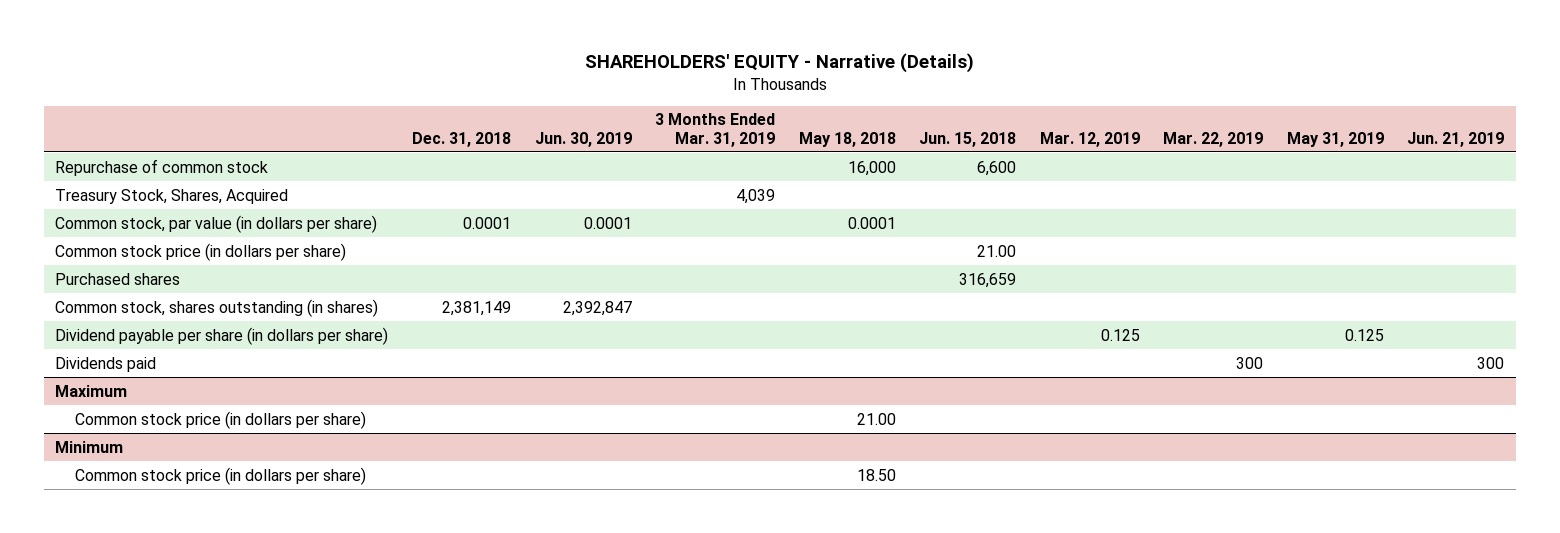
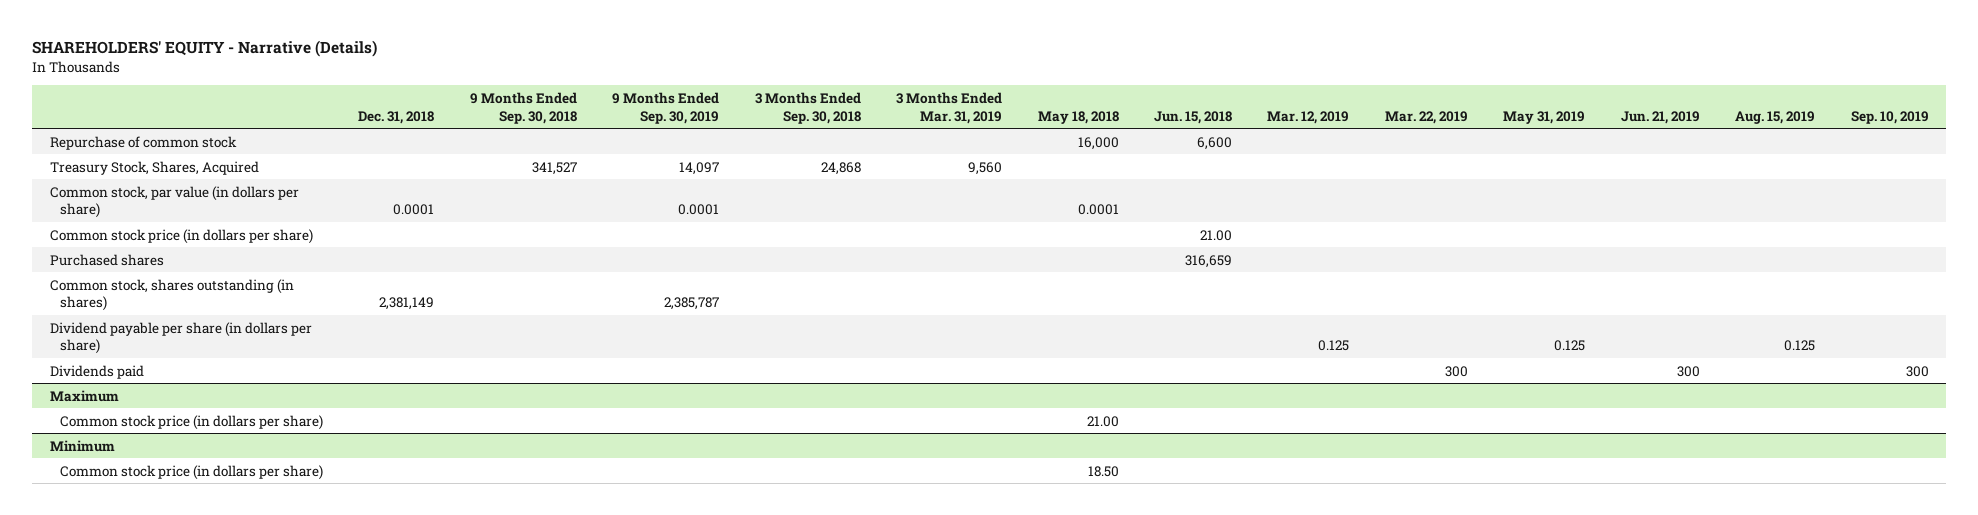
- | Dec. 31, 2018 | Jun. 30, 2019 | 3 Months Ended Mar. 31, 2019 | May 18, 2018 | Jun. 15, 2018 | Mar. 12, 2019 | Mar. 22, 2019 | May 31, 2019 | Jun. 21, 2019
+ | Dec. 31, 2018 | 9 Months Ended Sep. 30, 2018 | 9 Months Ended Sep. 30, 2019 | 3 Months Ended Sep. 30, 2018 | 3 Months Ended Mar. 31, 2019 | May 18, 2018 | Jun. 15, 2018 | Mar. 12, 2019 | Mar. 22, 2019 | May 31, 2019 | Jun. 21, 2019 | Aug. 15, 2019 | Sep. 10, 2019
- Treasury Stock, Shares, Acquired | | | 4,039 | | | | | |
+ Treasury Stock, Shares, Acquired | | 341,527 | 14,097 | 24,868 | 9,560 | | | | | | | |

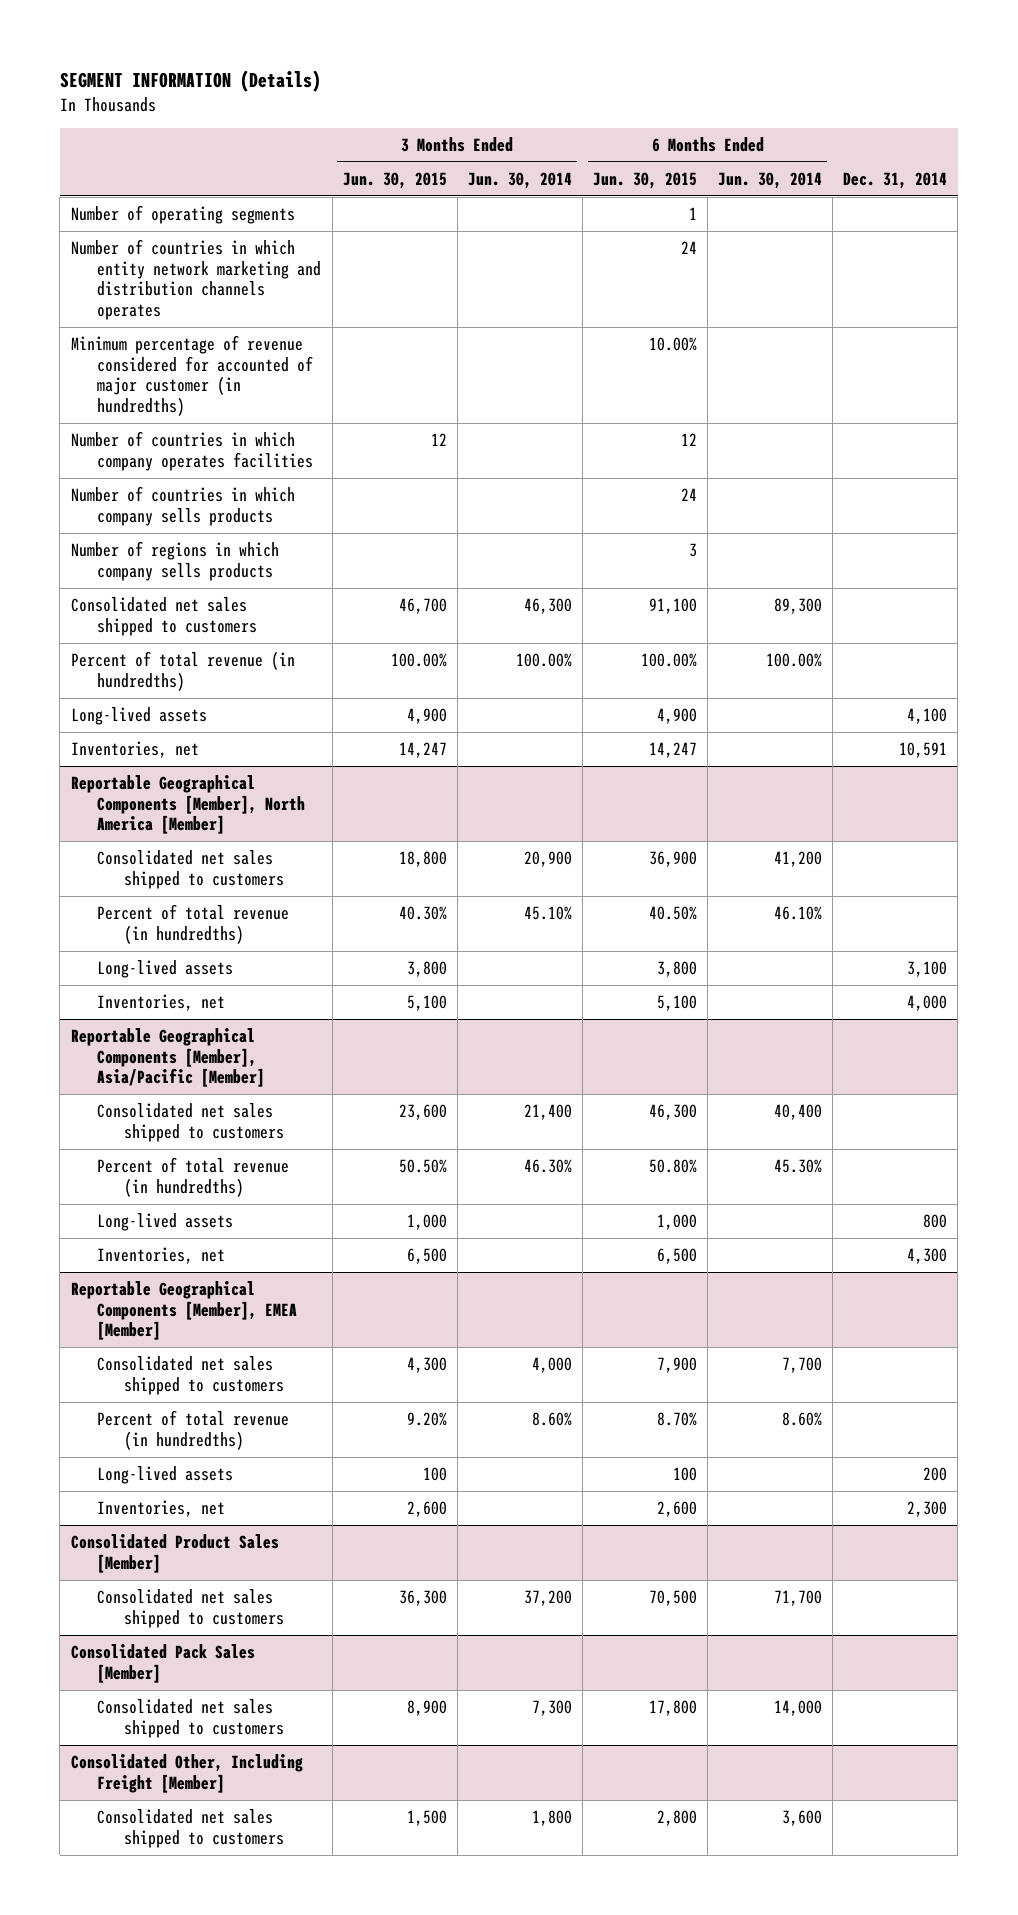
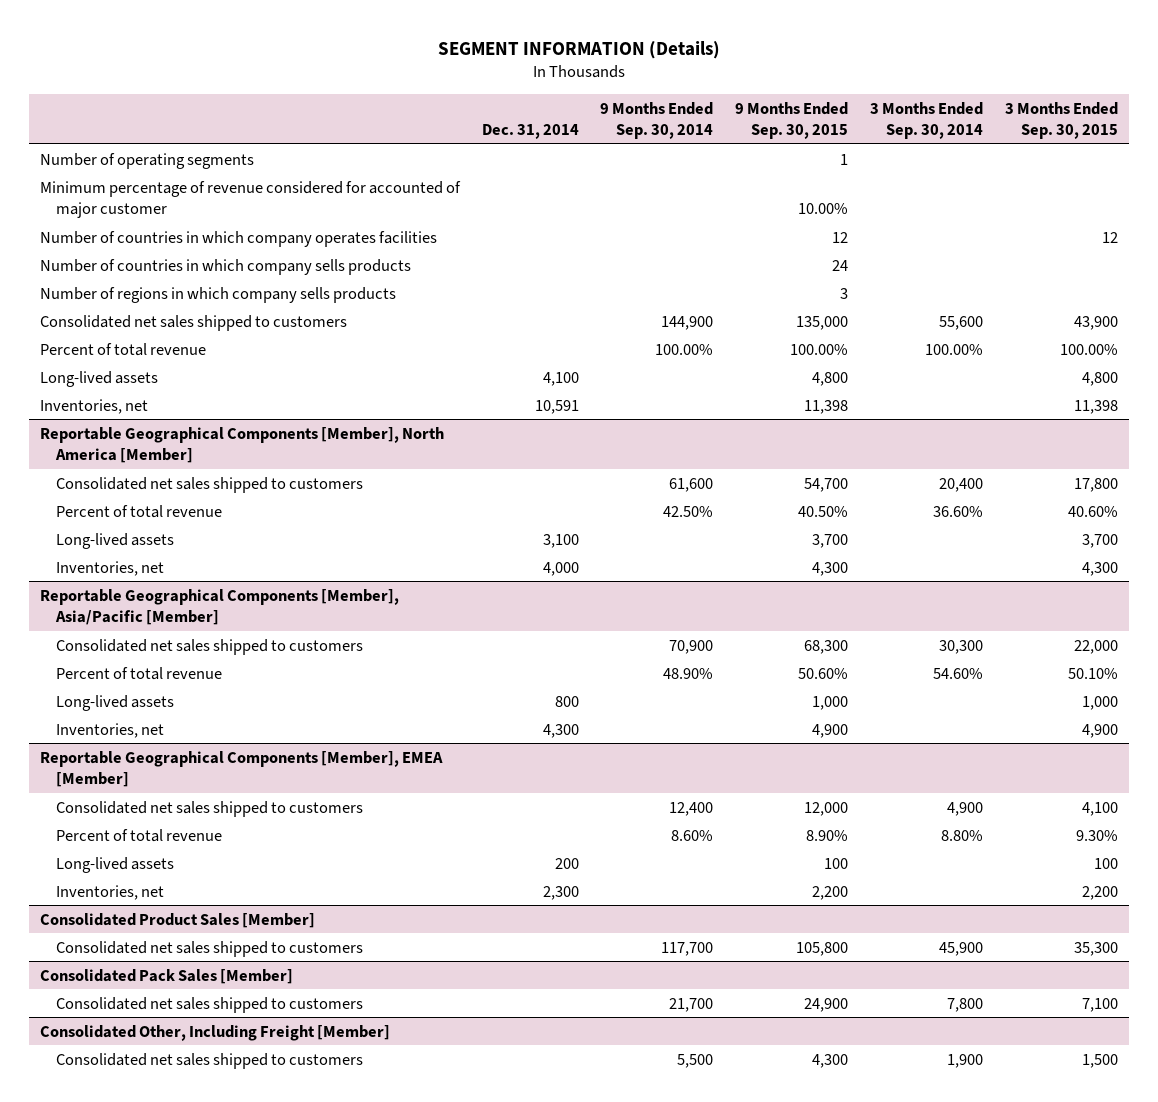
- | 3 Months Ended Jun. 30, 2015 | 3 Months Ended Jun. 30, 2014 | 6 Months Ended Jun. 30, 2015 | 6 Months Ended Jun. 30, 2014 | Dec. 31, 2014
+ | Dec. 31, 2014 | 9 Months Ended Sep. 30, 2014 | 9 Months Ended Sep. 30, 2015 | 3 Months Ended Sep. 30, 2014 | 3 Months Ended Sep. 30, 2015
- Number of countries in which entity network marketing and distribution channels operates | | | 24 | |
- Minimum percentage of revenue considered for accounted of major customer (in hundredths) | | | 10.00% | |
+ Minimum percentage of revenue considered for accounted of major customer | | | 10.00% | |
- Percent of total revenue (in hundredths) | 100.00% | 100.00% | 100.00% | 100.00% |
+ Percent of total revenue | | 100.00% | 100.00% | 100.00% | 100.00%
@ Reportable Geographical Components [Member], North America [Member]
- Percent of total revenue (in hundredths) | 40.30% | 45.10% | 40.50% | 46.10% |
+ Percent of total revenue | | 42.50% | 40.50% | 36.60% | 40.60%
@ Reportable Geographical Components [Member], Asia/Pacific [Member]
- Percent of total revenue (in hundredths) | 50.50% | 46.30% | 50.80% | 45.30% |
+ Percent of total revenue | | 48.90% | 50.60% | 54.60% | 50.10%
@ Reportable Geographical Components [Member], EMEA [Member]
- Percent of total revenue (in hundredths) | 9.20% | 8.60% | 8.70% | 8.60% |
+ Percent of total revenue | | 8.60% | 8.90% | 8.80% | 9.30%

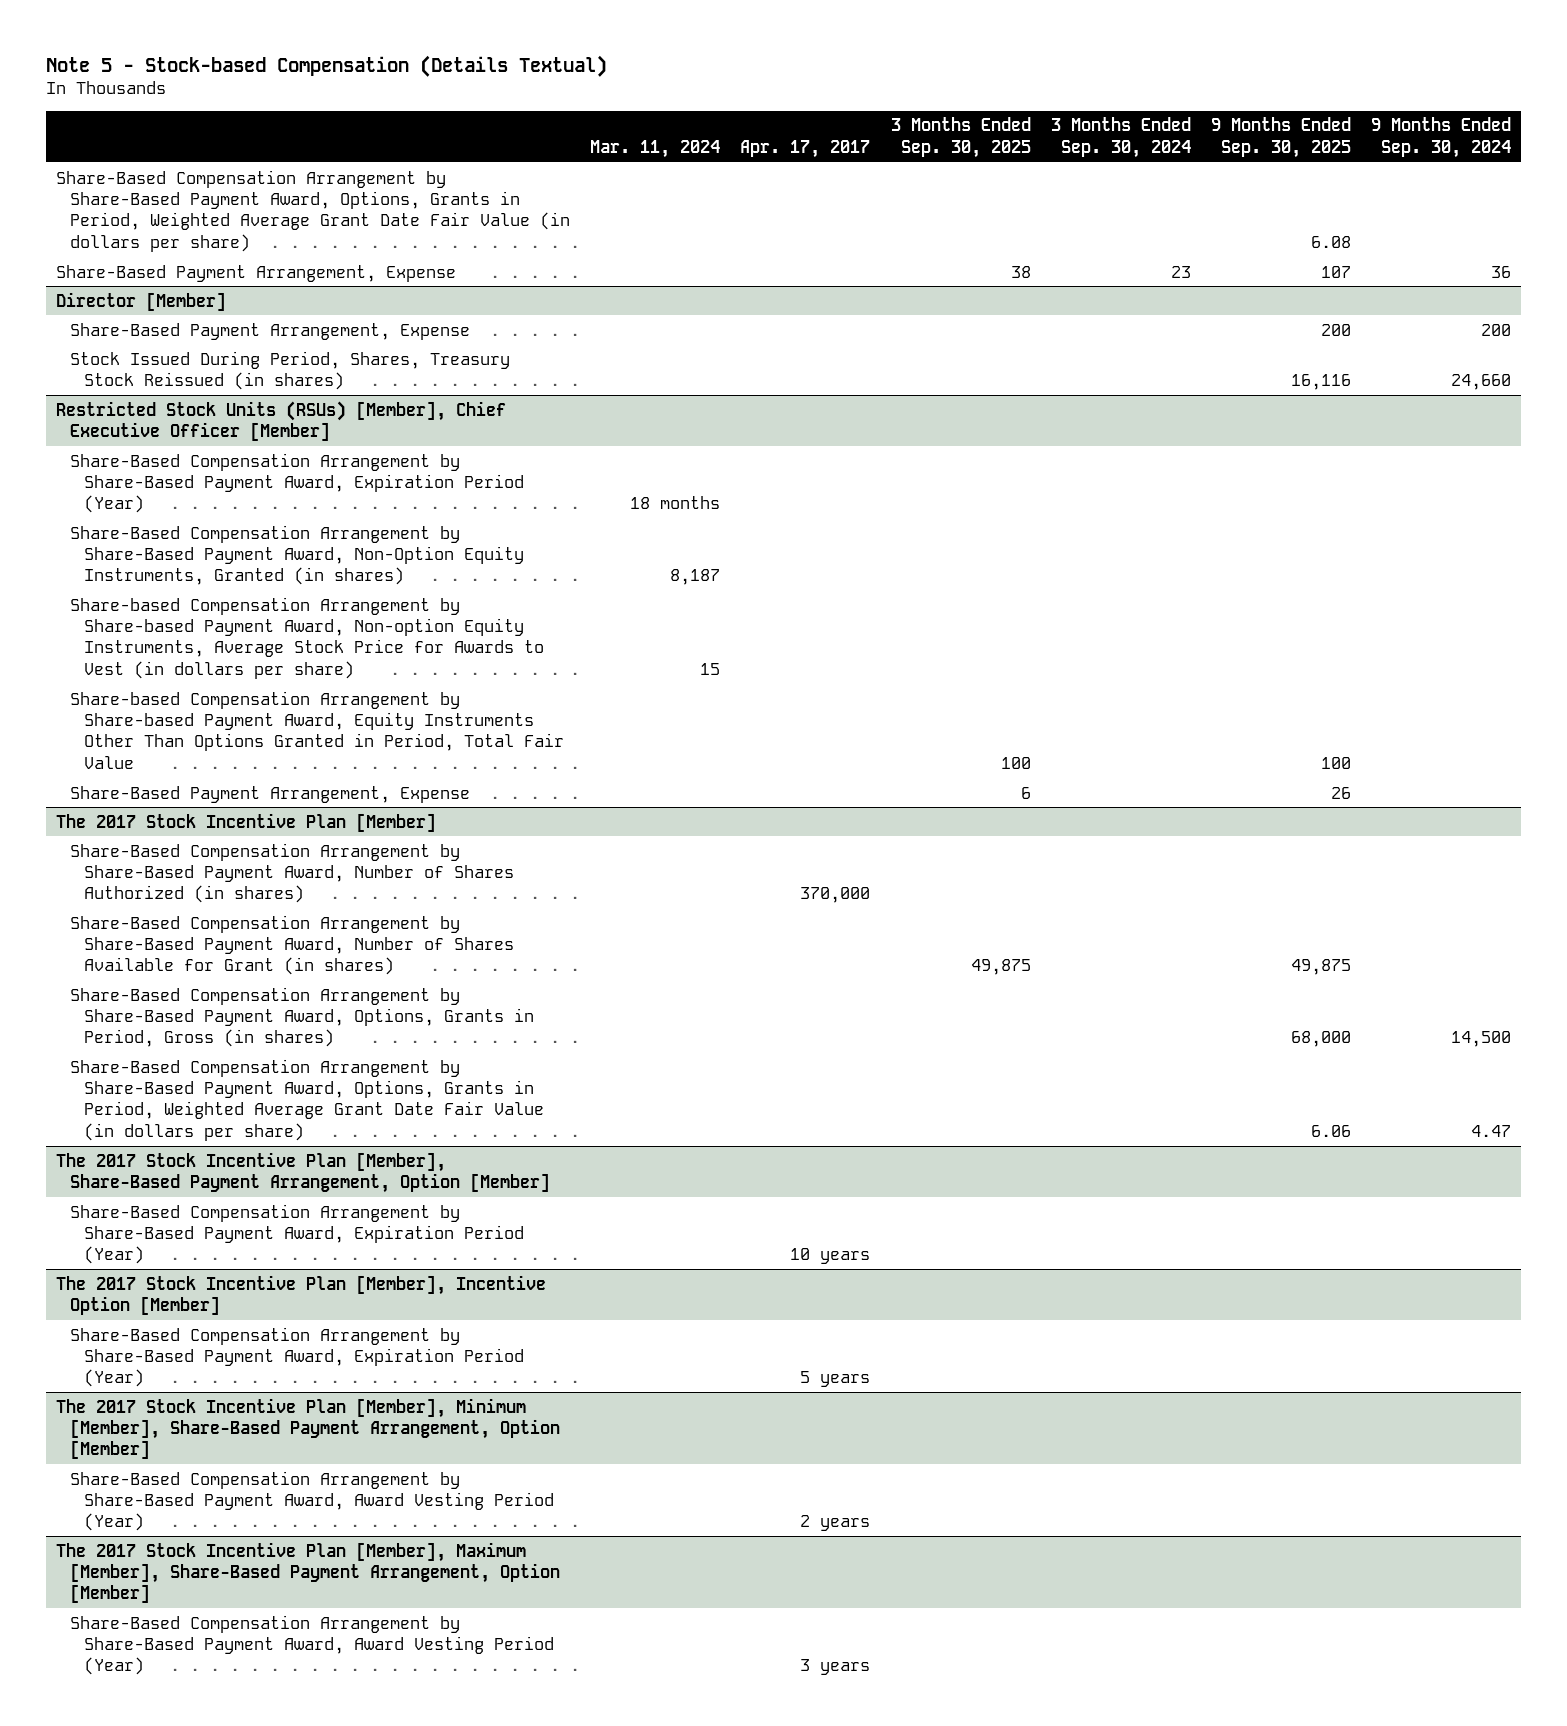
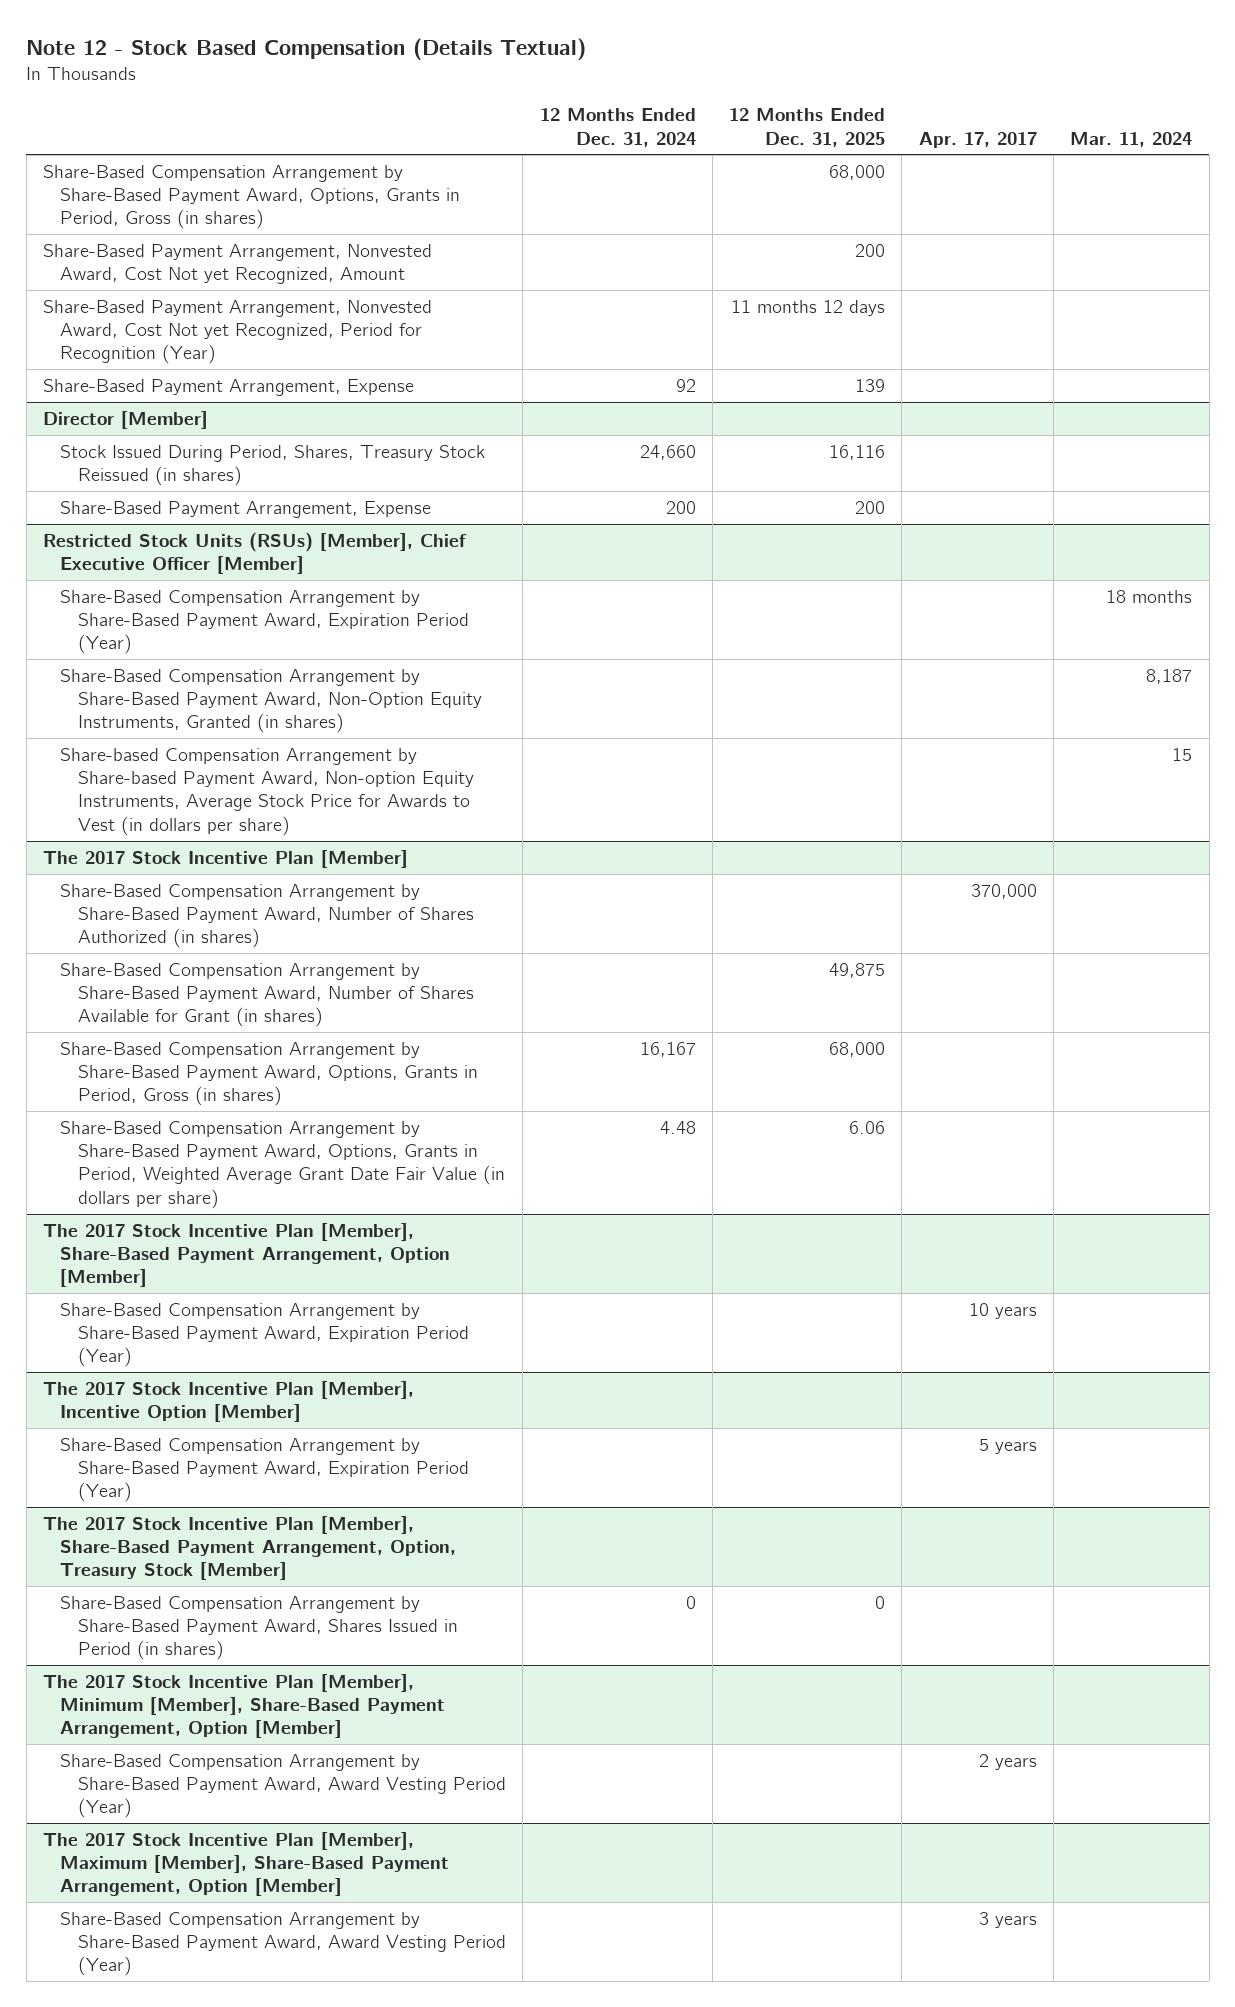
- Note 5 - Stock-based Compensation (Details Textual)
+ Note 12 - Stock Based Compensation (Details Textual)
- | Mar. 11, 2024 | Apr. 17, 2017 | 3 Months Ended Sep. 30, 2025 | 3 Months Ended Sep. 30, 2024 | 9 Months Ended Sep. 30, 2025 | 9 Months Ended Sep. 30, 2024
+ | 12 Months Ended Dec. 31, 2024 | 12 Months Ended Dec. 31, 2025 | Apr. 17, 2017 | Mar. 11, 2024
- Share-Based Compensation Arrangement by Share-Based Payment Award, Options, Grants in Period, Weighted Average Grant Date Fair Value (in dollars per share) | | | | | 6.08 |
+ Share-Based Compensation Arrangement by Share-Based Payment Award, Options, Grants in Period, Gross (in shares) | | 68,000 | |
+ Share-Based Payment Arrangement, Nonvested Award, Cost Not yet Recognized, Amount | | 200 | |
+ Share-Based Payment Arrangement, Nonvested Award, Cost Not yet Recognized, Period for Recognition (Year) | | 11 months 12 days | |
@ Director [Member]
moved down: Share-Based Payment Arrangement, Expense | 200 | 200 | |
@ Restricted Stock Units (RSUs) [Member], Chief Executive Officer [Member]
- Share-based Compensation Arrangement by Share-based Payment Award, Equity Instruments Other Than Options Granted in Period, Total Fair Value | | | 100 | | 100 |
- Share-Based Payment Arrangement, Expense | | | 6 | | 26 |
+ The 2017 Stock Incentive Plan [Member], Share-Based Payment Arrangement, Option, Treasury Stock [Member]
+ Share-Based Compensation Arrangement by Share-Based Payment Award, Shares Issued in Period (in shares) | 0 | 0 | |

